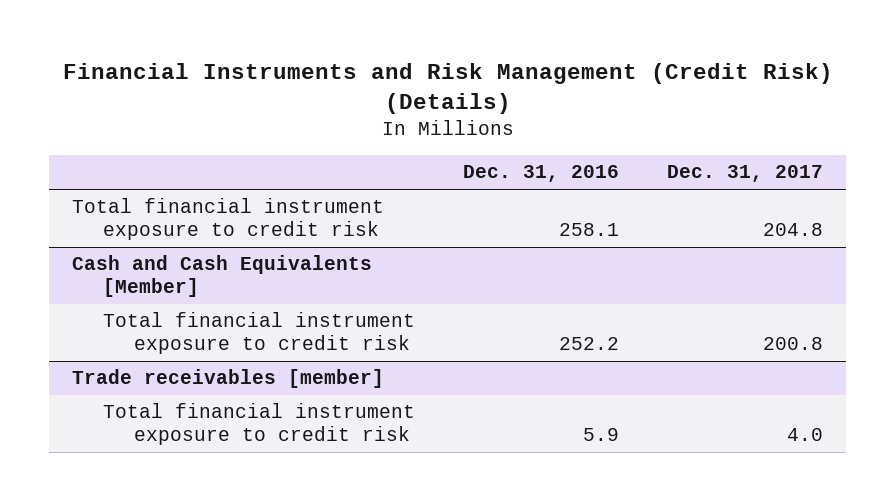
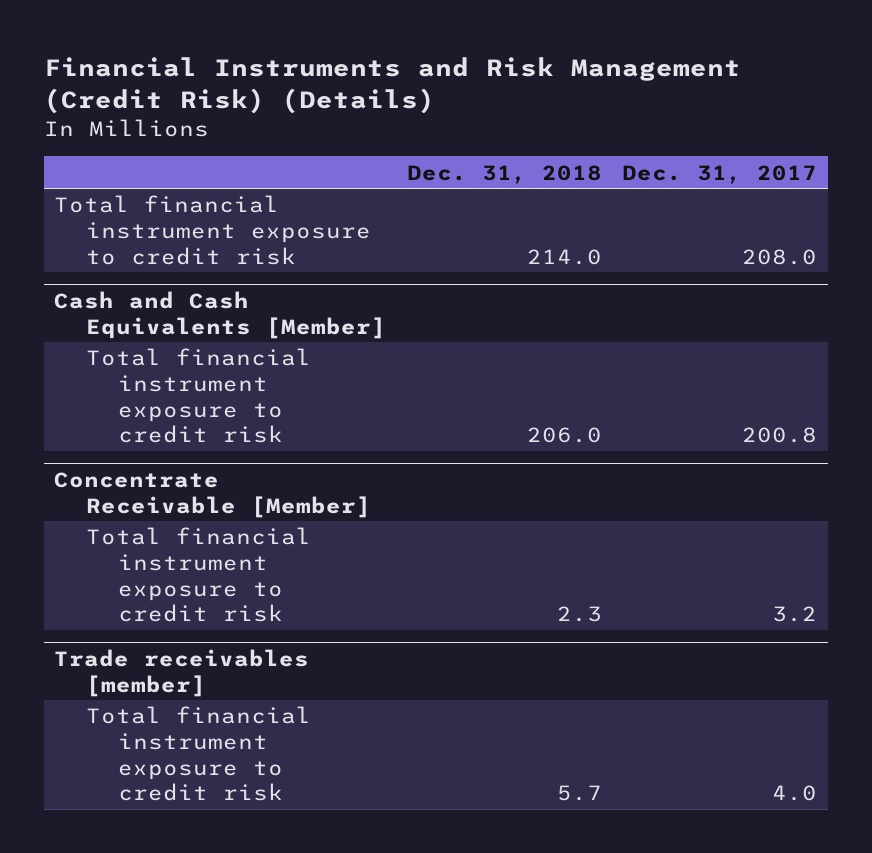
- | Dec. 31, 2016 | Dec. 31, 2017
+ | Dec. 31, 2018 | Dec. 31, 2017
- Total financial instrument exposure to credit risk | 258.1 | 204.8
+ Total financial instrument exposure to credit risk | 214.0 | 208.0
+ Concentrate Receivable [Member]
+ Total financial instrument exposure to credit risk | 2.3 | 3.2

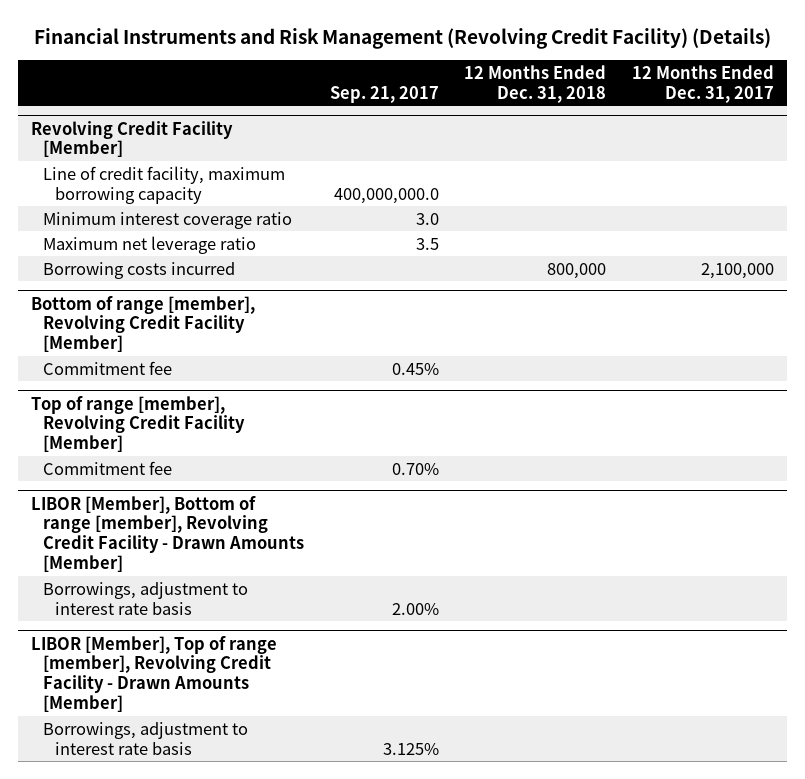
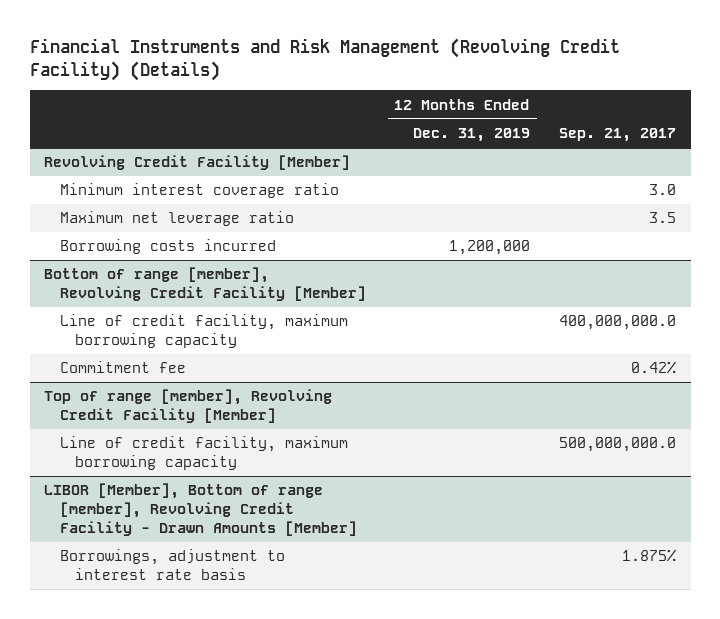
- | Sep. 21, 2017 | 12 Months Ended Dec. 31, 2018 | 12 Months Ended Dec. 31, 2017
+ | 12 Months Ended Dec. 31, 2019 | Sep. 21, 2017
@ Revolving Credit Facility [Member]
- Line of credit facility, maximum borrowing capacity | 400,000,000.0 | |
@ Bottom of range [member], Revolving Credit Facility [Member]
- Commitment fee | 0.45% | |
+ Line of credit facility, maximum borrowing capacity | | 400,000,000.0
+ Commitment fee | | 0.42%
@ Top of range [member], Revolving Credit Facility [Member]
- Commitment fee | 0.70% | |
+ Line of credit facility, maximum borrowing capacity | | 500,000,000.0
@ LIBOR [Member], Bottom of range [member], Revolving Credit Facility - Drawn Amounts [Member]
- Borrowings, adjustment to interest rate basis | 2.00% | |
- LIBOR [Member], Top of range [member], Revolving Credit Facility - Drawn Amounts [Member]
- Borrowings, adjustment to interest rate basis | 3.125% | |
@ LIBOR [Member], Bottom of range [member], Revolving Credit Facility - Drawn Amounts [Member]
+ Borrowings, adjustment to interest rate basis | | 1.875%

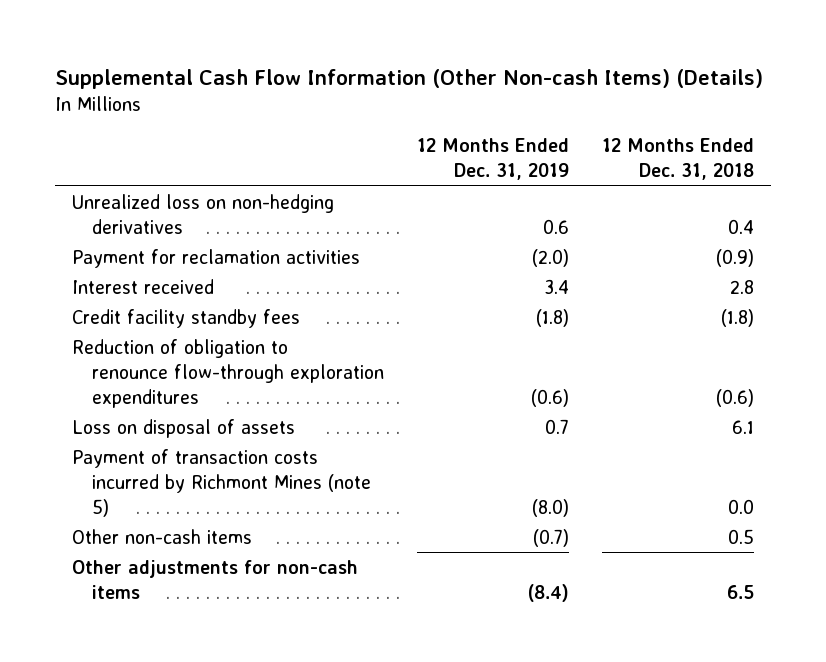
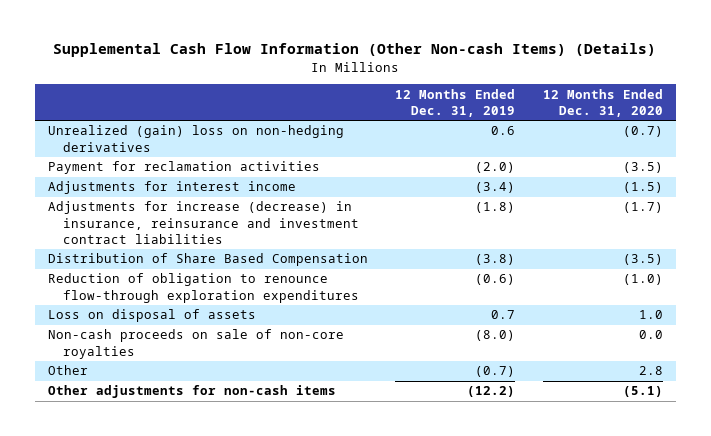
- | 12 Months Ended Dec. 31, 2019 | 12 Months Ended Dec. 31, 2018
+ | 12 Months Ended Dec. 31, 2019 | 12 Months Ended Dec. 31, 2020
- Unrealized loss on non-hedging derivatives | 0.6 | 0.4
+ Unrealized (gain) loss on non-hedging derivatives | 0.6 | (0.7)
- Interest received | 3.4 | 2.8
- Credit facility standby fees | (1.8) | (1.8)
+ Adjustments for interest income | (3.4) | (1.5)
+ Adjustments for increase (decrease) in insurance, reinsurance and investment contract liabilities | (1.8) | (1.7)
+ Distribution of Share Based Compensation | (3.8) | (3.5)
- Payment of transaction costs incurred by Richmont Mines (note 5) | (8.0) | 0.0
- Other non-cash items | (0.7) | 0.5
- Other adjustments for non-cash items | (8.4) | 6.5
+ Non-cash proceeds on sale of non-core royalties | (8.0) | 0.0
+ Other | (0.7) | 2.8
+ Other adjustments for non-cash items | (12.2) | (5.1)

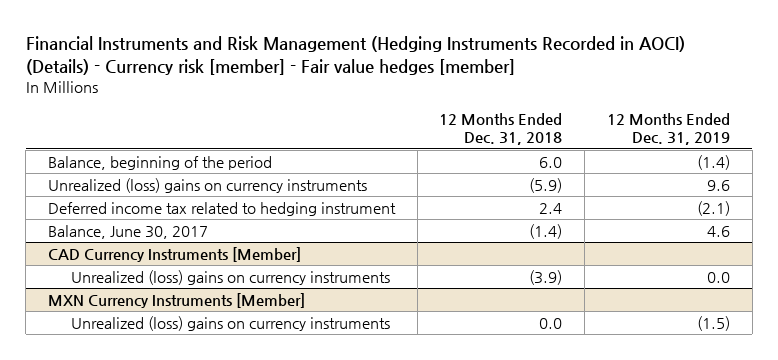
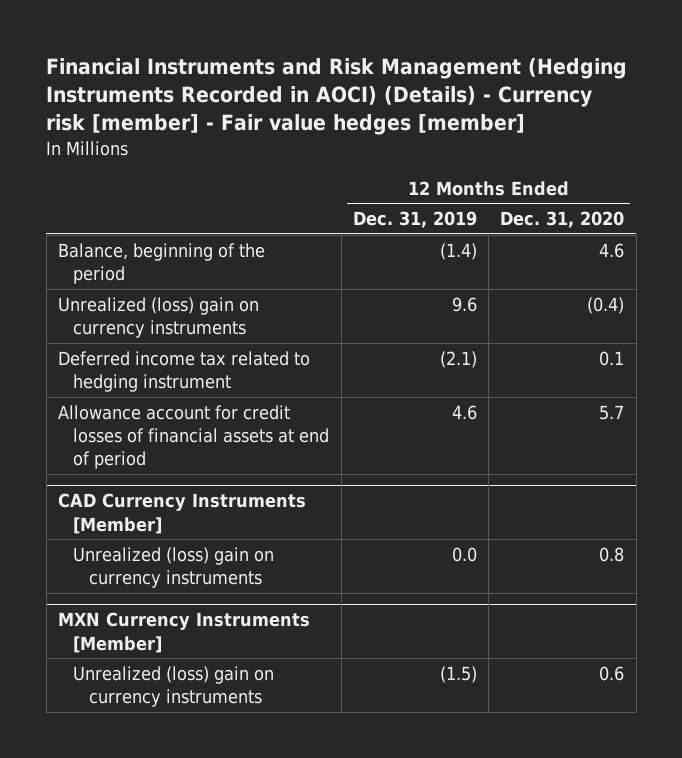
- | 12 Months Ended Dec. 31, 2018 | 12 Months Ended Dec. 31, 2019
+ | 12 Months Ended Dec. 31, 2019 | 12 Months Ended Dec. 31, 2020
- Unrealized (loss) gains on currency instruments | (5.9) | 9.6
+ Unrealized (loss) gain on currency instruments | 9.6 | (0.4)
- Balance, June 30, 2017 | (1.4) | 4.6
+ Allowance account for credit losses of financial assets at end of period | 4.6 | 5.7
@ CAD Currency Instruments [Member]
- Unrealized (loss) gains on currency instruments | (3.9) | 0.0
+ Unrealized (loss) gain on currency instruments | 0.0 | 0.8
@ MXN Currency Instruments [Member]
- Unrealized (loss) gains on currency instruments | 0.0 | (1.5)
+ Unrealized (loss) gain on currency instruments | (1.5) | 0.6

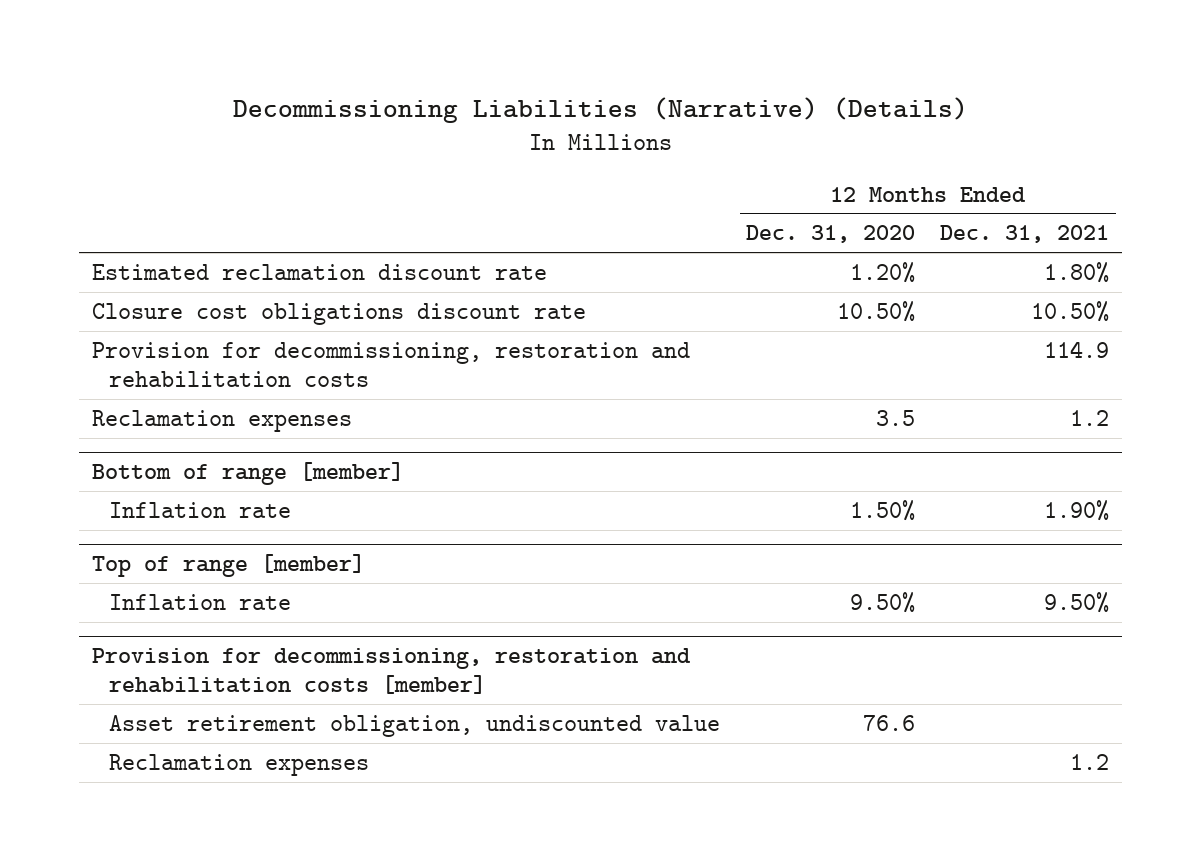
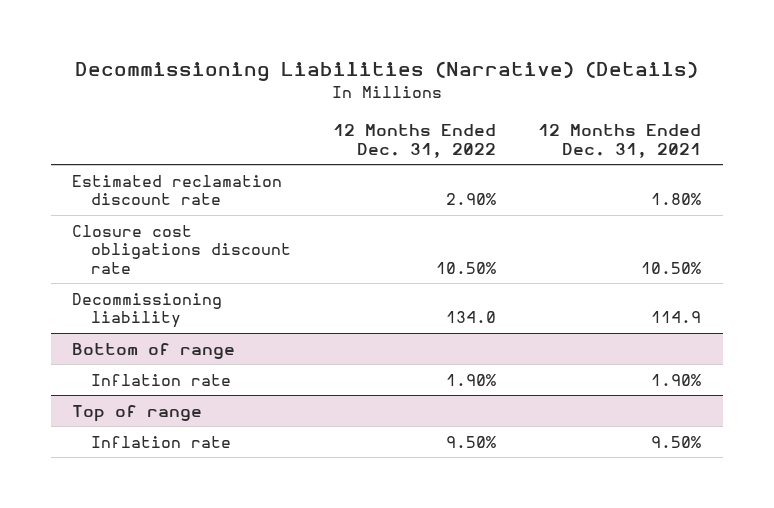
- | 12 Months Ended Dec. 31, 2020 | 12 Months Ended Dec. 31, 2021
+ | 12 Months Ended Dec. 31, 2022 | 12 Months Ended Dec. 31, 2021
- Provision for decommissioning, restoration and rehabilitation costs | | 114.9
- Reclamation expenses | 3.5 | 1.2
- Bottom of range [member]
+ Decommissioning liability | 134.0 | 114.9
+ Bottom of range
- Top of range [member]
+ Top of range
- Provision for decommissioning, restoration and rehabilitation costs [member]
- Asset retirement obligation, undiscounted value | 76.6 |
- Reclamation expenses | | 1.2

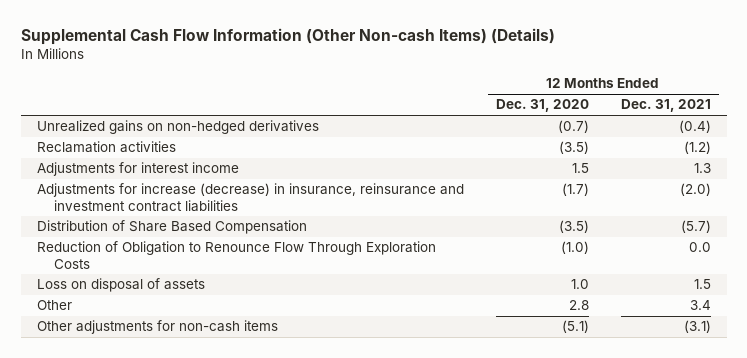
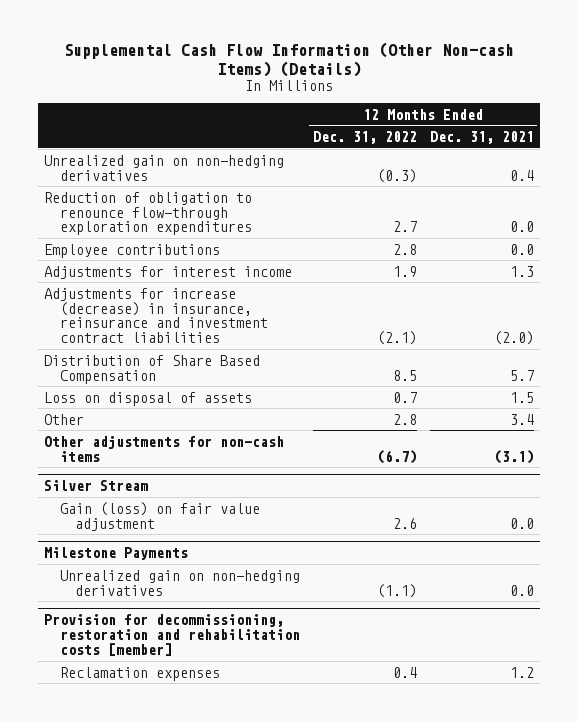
- | 12 Months Ended Dec. 31, 2020 | 12 Months Ended Dec. 31, 2021
+ | 12 Months Ended Dec. 31, 2022 | 12 Months Ended Dec. 31, 2021
- Unrealized gains on non-hedged derivatives | (0.7) | (0.4)
- Reclamation activities | (3.5) | (1.2)
+ Unrealized gain on non-hedging derivatives | (0.3) | 0.4
+ Reduction of obligation to renounce flow-through exploration expenditures | 2.7 | 0.0
+ Employee contributions | 2.8 | 0.0
- Distribution of Share Based Compensation | (3.5) | (5.7)
- Reduction of Obligation to Renounce Flow Through Exploration Costs | (1.0) | 0.0
+ Distribution of Share Based Compensation | 8.5 | 5.7
+ Silver Stream
+ Gain (loss) on fair value adjustment | 2.6 | 0.0
+ Milestone Payments
+ Unrealized gain on non-hedging derivatives | (1.1) | 0.0
+ Provision for decommissioning, restoration and rehabilitation costs [member]
+ Reclamation expenses | 0.4 | 1.2

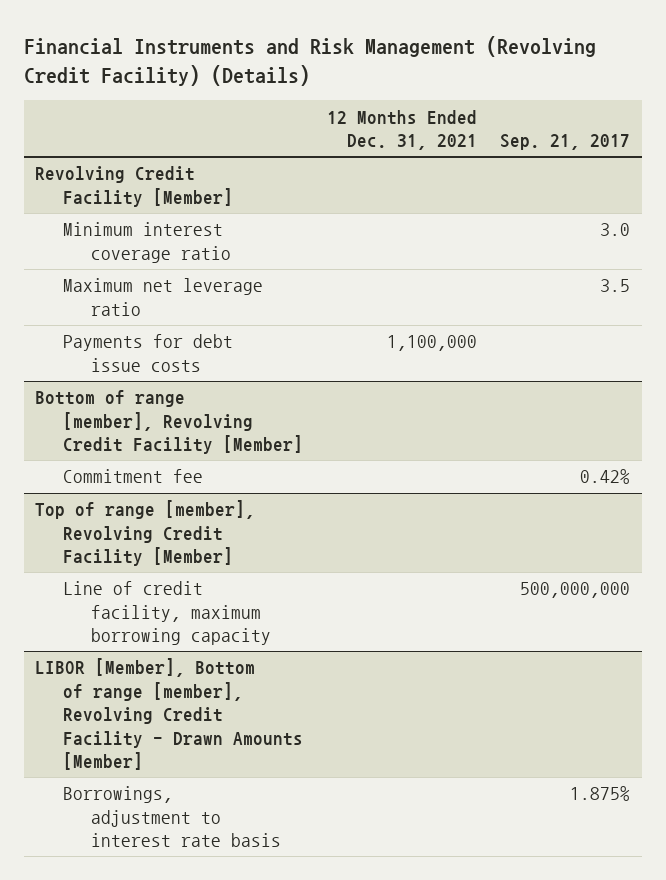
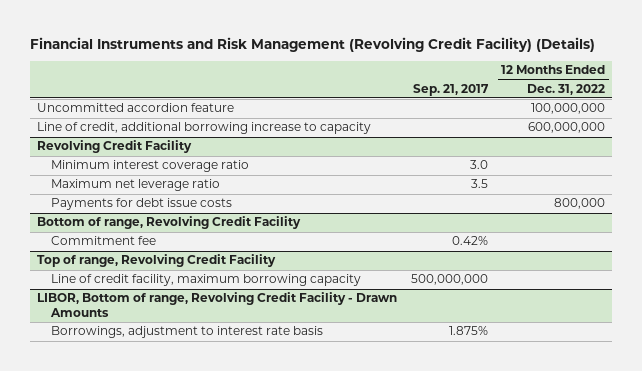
- | 12 Months Ended Dec. 31, 2021 | Sep. 21, 2017
+ | Sep. 21, 2017 | 12 Months Ended Dec. 31, 2022
- Revolving Credit Facility [Member]
+ Uncommitted accordion feature | | 100,000,000
+ Line of credit, additional borrowing increase to capacity | | 600,000,000
+ Revolving Credit Facility
- Bottom of range [member], Revolving Credit Facility [Member]
+ Bottom of range, Revolving Credit Facility
- Top of range [member], Revolving Credit Facility [Member]
+ Top of range, Revolving Credit Facility
- LIBOR [Member], Bottom of range [member], Revolving Credit Facility - Drawn Amounts [Member]
+ LIBOR, Bottom of range, Revolving Credit Facility - Drawn Amounts

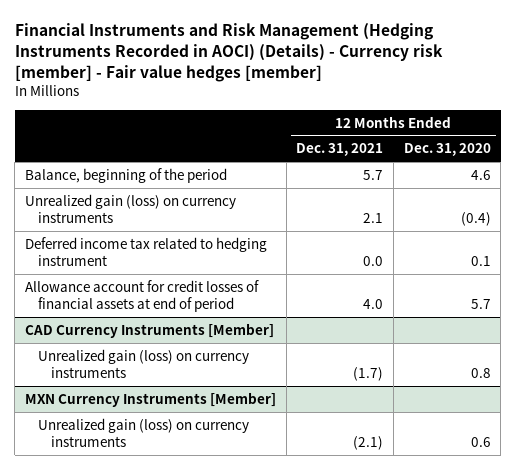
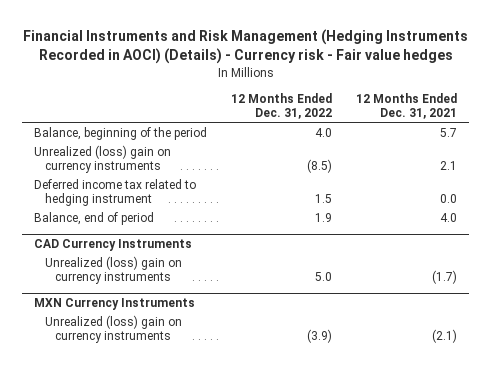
- Financial Instruments and Risk Management (Hedging Instruments Recorded in AOCI) (Details) - Currency risk [member] - Fair value hedges [member]
+ Financial Instruments and Risk Management (Hedging Instruments Recorded in AOCI) (Details) - Currency risk - Fair value hedges
- | 12 Months Ended Dec. 31, 2021 | 12 Months Ended Dec. 31, 2020
+ | 12 Months Ended Dec. 31, 2022 | 12 Months Ended Dec. 31, 2021
- Unrealized gain (loss) on currency instruments | 2.1 | (0.4)
+ Unrealized (loss) gain on currency instruments | (8.5) | 2.1
- Allowance account for credit losses of financial assets at end of period | 4.0 | 5.7
- CAD Currency Instruments [Member]
- Unrealized gain (loss) on currency instruments | (1.7) | 0.8
- MXN Currency Instruments [Member]
- Unrealized gain (loss) on currency instruments | (2.1) | 0.6
+ Balance, end of period | 1.9 | 4.0
+ CAD Currency Instruments
+ Unrealized (loss) gain on currency instruments | 5.0 | (1.7)
+ MXN Currency Instruments
+ Unrealized (loss) gain on currency instruments | (3.9) | (2.1)

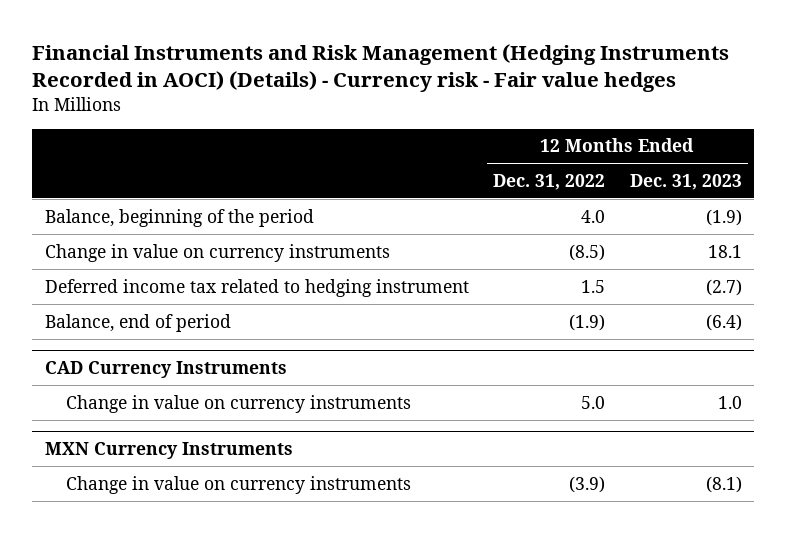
- | 12 Months Ended Dec. 31, 2022 | 12 Months Ended Dec. 31, 2021
+ | 12 Months Ended Dec. 31, 2022 | 12 Months Ended Dec. 31, 2023
- Unrealized (loss) gain on currency instruments | (8.5) | 2.1
+ Change in value on currency instruments | (8.5) | 18.1
- Balance, end of period | 1.9 | 4.0
+ Balance, end of period | (1.9) | (6.4)
@ CAD Currency Instruments
- Unrealized (loss) gain on currency instruments | 5.0 | (1.7)
+ Change in value on currency instruments | 5.0 | 1.0
@ MXN Currency Instruments
- Unrealized (loss) gain on currency instruments | (3.9) | (2.1)
+ Change in value on currency instruments | (3.9) | (8.1)

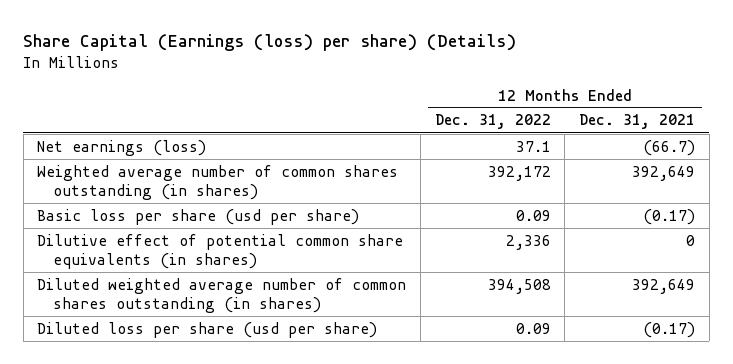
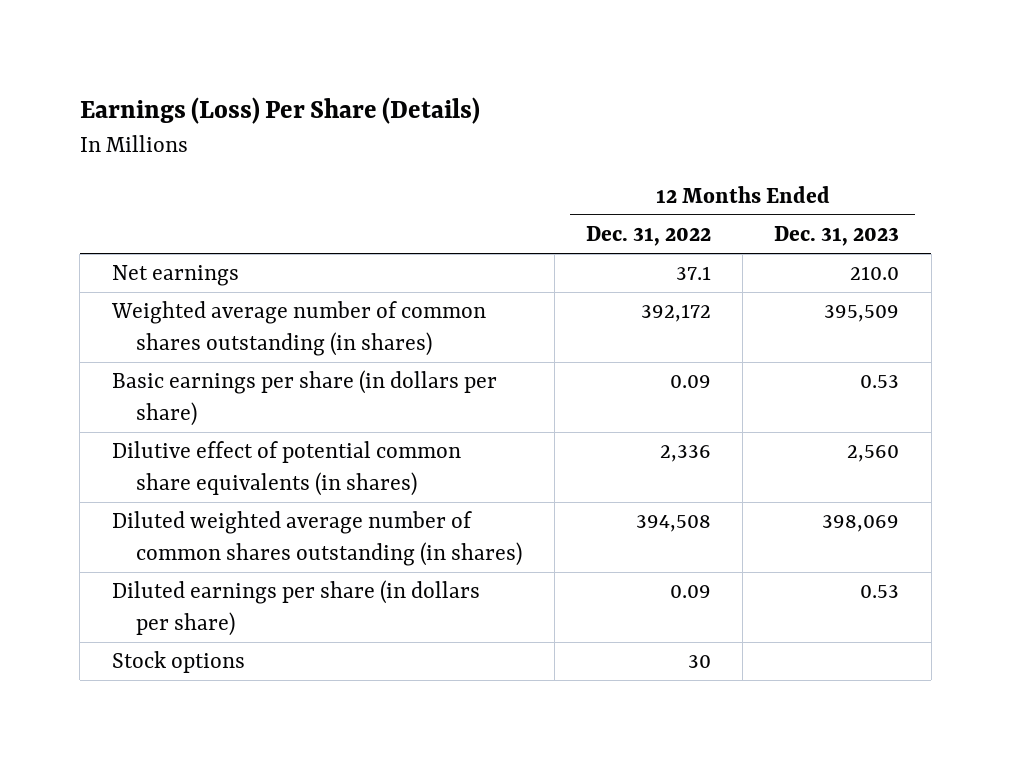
- Share Capital (Earnings (loss) per share) (Details)
+ Earnings (Loss) Per Share (Details)
- | 12 Months Ended Dec. 31, 2022 | 12 Months Ended Dec. 31, 2021
+ | 12 Months Ended Dec. 31, 2022 | 12 Months Ended Dec. 31, 2023
- Net earnings (loss) | 37.1 | (66.7)
+ Net earnings | 37.1 | 210.0
- Basic loss per share (usd per share) | 0.09 | (0.17)
+ Basic earnings per share (in dollars per share) | 0.09 | 0.53
- Diluted loss per share (usd per share) | 0.09 | (0.17)
+ Diluted earnings per share (in dollars per share) | 0.09 | 0.53
+ Stock options | 30 |

